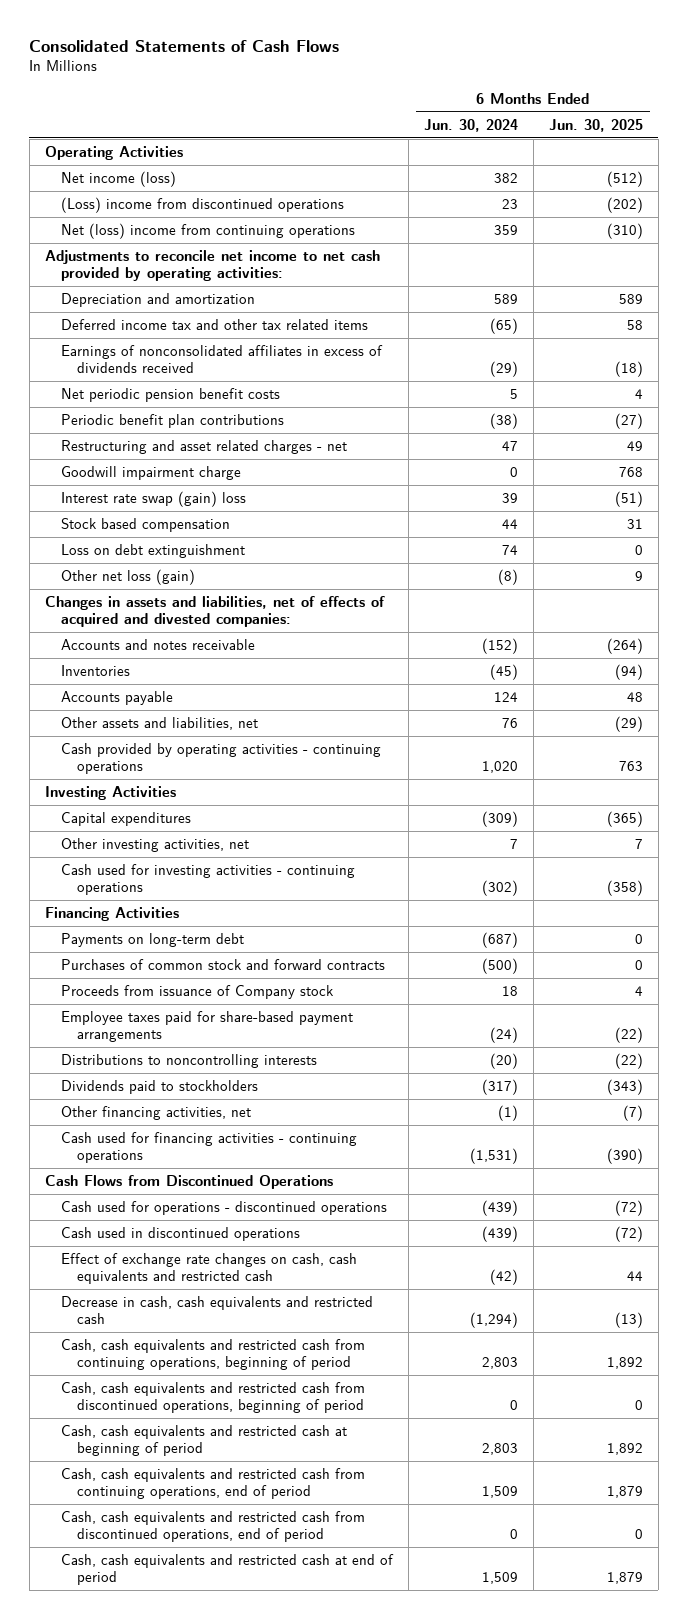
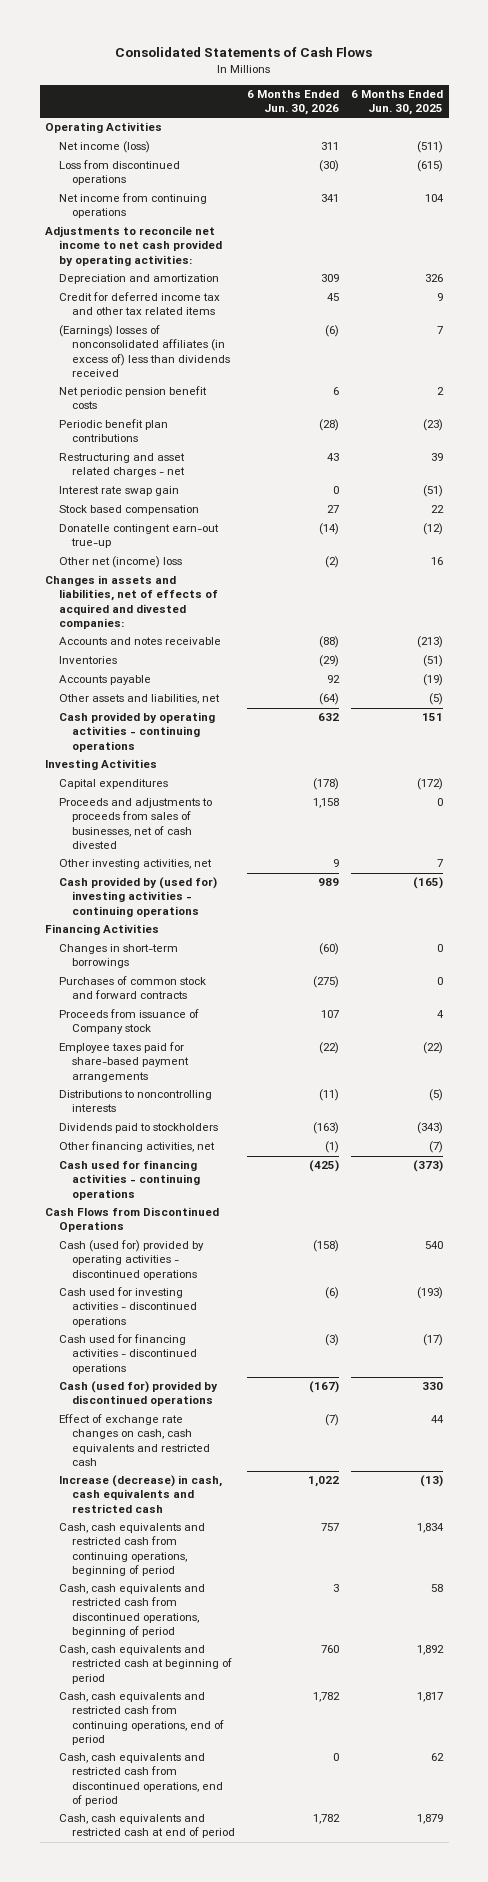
- | 6 Months Ended Jun. 30, 2024 | 6 Months Ended Jun. 30, 2025
+ | 6 Months Ended Jun. 30, 2026 | 6 Months Ended Jun. 30, 2025
- Net income (loss) | 382 | (512)
- (Loss) income from discontinued operations | 23 | (202)
- Net (loss) income from continuing operations | 359 | (310)
+ Net income (loss) | 311 | (511)
+ Loss from discontinued operations | (30) | (615)
+ Net income from continuing operations | 341 | 104
- Depreciation and amortization | 589 | 589
- Deferred income tax and other tax related items | (65) | 58
- Earnings of nonconsolidated affiliates in excess of dividends received | (29) | (18)
- Net periodic pension benefit costs | 5 | 4
- Periodic benefit plan contributions | (38) | (27)
- Restructuring and asset related charges - net | 47 | 49
- Goodwill impairment charge | 0 | 768
- Interest rate swap (gain) loss | 39 | (51)
- Stock based compensation | 44 | 31
- Loss on debt extinguishment | 74 | 0
- Other net loss (gain) | (8) | 9
+ Depreciation and amortization | 309 | 326
+ Credit for deferred income tax and other tax related items | 45 | 9
+ (Earnings) losses of nonconsolidated affiliates (in excess of) less than dividends received | (6) | 7
+ Net periodic pension benefit costs | 6 | 2
+ Periodic benefit plan contributions | (28) | (23)
+ Restructuring and asset related charges - net | 43 | 39
+ Interest rate swap gain | 0 | (51)
+ Stock based compensation | 27 | 22
+ Donatelle contingent earn-out true-up | (14) | (12)
+ Other net (income) loss | (2) | 16
- Accounts and notes receivable | (152) | (264)
- Inventories | (45) | (94)
- Accounts payable | 124 | 48
- Other assets and liabilities, net | 76 | (29)
- Cash provided by operating activities - continuing operations | 1,020 | 763
+ Accounts and notes receivable | (88) | (213)
+ Inventories | (29) | (51)
+ Accounts payable | 92 | (19)
+ Other assets and liabilities, net | (64) | (5)
+ Cash provided by operating activities - continuing operations | 632 | 151
- Capital expenditures | (309) | (365)
+ Capital expenditures | (178) | (172)
+ Proceeds and adjustments to proceeds from sales of businesses, net of cash divested | 1,158 | 0
- Cash used for investing activities - continuing operations | (302) | (358)
+ Cash provided by (used for) investing activities - continuing operations | 989 | (165)
- Payments on long-term debt | (687) | 0
+ Changes in short-term borrowings | (60) | 0
- Distributions to noncontrolling interests | (20) | (22)
+ Distributions to noncontrolling interests | (11) | (5)
- Cash used for financing activities - continuing operations | (1,531) | (390)
+ Cash used for financing activities - continuing operations | (425) | (373)
- Cash used for operations - discontinued operations | (439) | (72)
- Cash used in discontinued operations | (439) | (72)
+ Cash (used for) provided by operating activities - discontinued operations | (158) | 540
+ Cash used for investing activities - discontinued operations | (6) | (193)
+ Cash used for financing activities - discontinued operations | (3) | (17)
+ Cash (used for) provided by discontinued operations | (167) | 330
- Decrease in cash, cash equivalents and restricted cash | (1,294) | (13)
- Cash, cash equivalents and restricted cash from continuing operations, beginning of period | 2,803 | 1,892
- Cash, cash equivalents and restricted cash from discontinued operations, beginning of period | 0 | 0
+ Increase (decrease) in cash, cash equivalents and restricted cash | 1,022 | (13)
+ Cash, cash equivalents and restricted cash from continuing operations, beginning of period | 757 | 1,834
+ Cash, cash equivalents and restricted cash from discontinued operations, beginning of period | 3 | 58
- Cash, cash equivalents and restricted cash from continuing operations, end of period | 1,509 | 1,879
- Cash, cash equivalents and restricted cash from discontinued operations, end of period | 0 | 0
+ Cash, cash equivalents and restricted cash from continuing operations, end of period | 1,782 | 1,817
+ Cash, cash equivalents and restricted cash from discontinued operations, end of period | 0 | 62

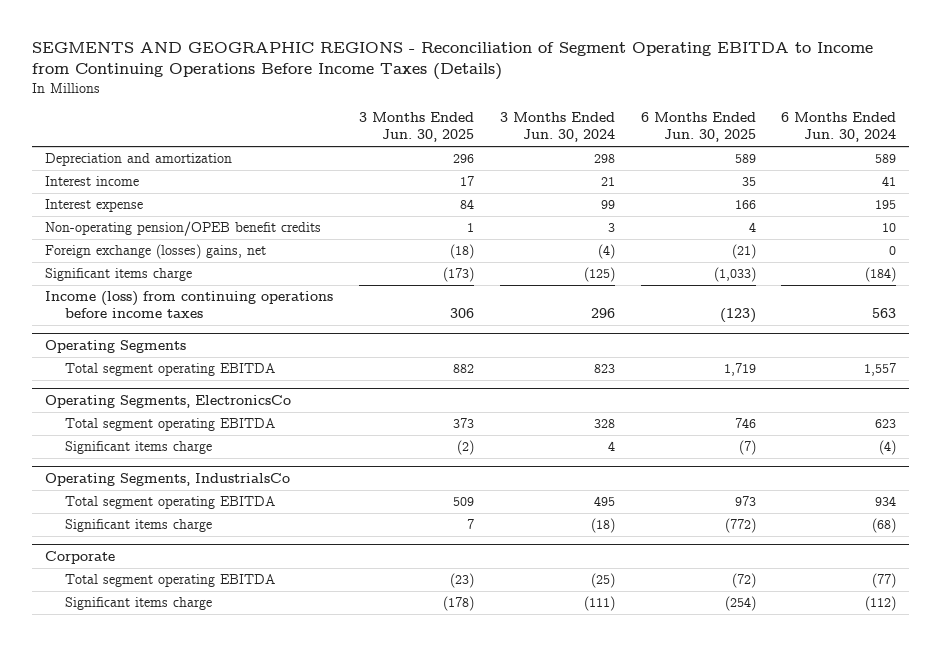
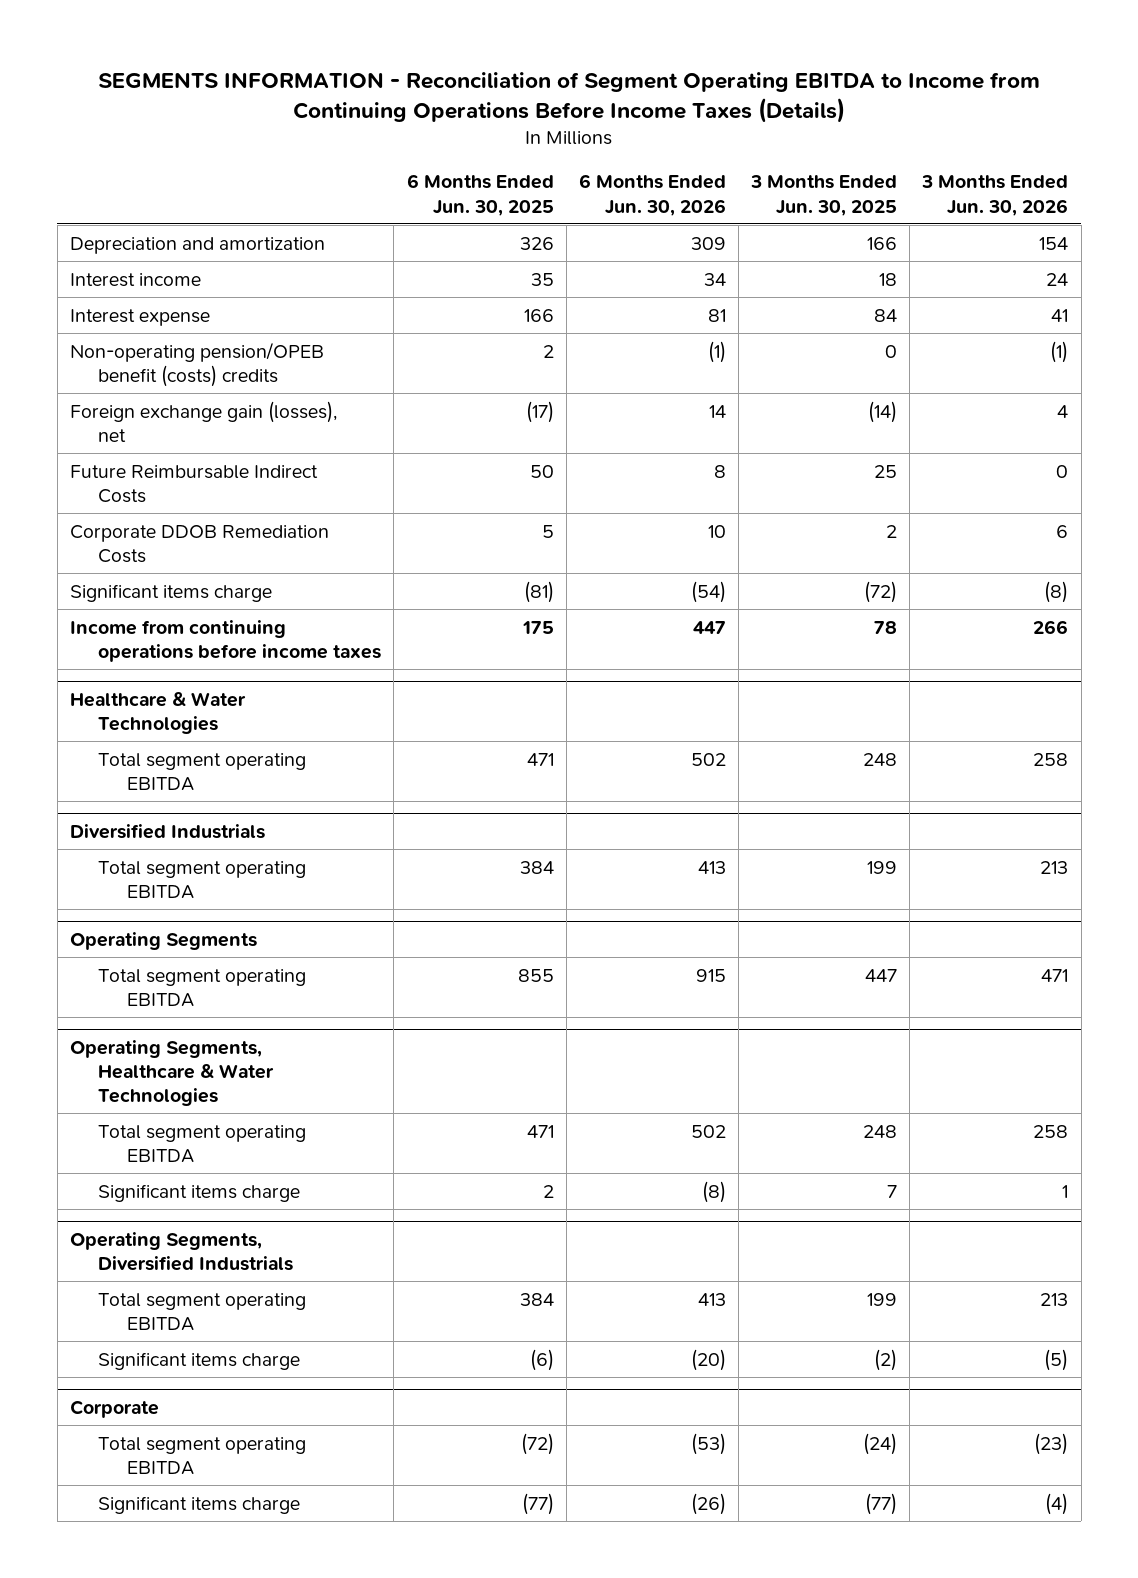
- SEGMENTS AND GEOGRAPHIC REGIONS - Reconciliation of Segment Operating EBITDA to Income from Continuing Operations Before Income Taxes (Details)
+ SEGMENTS INFORMATION - Reconciliation of Segment Operating EBITDA to Income from Continuing Operations Before Income Taxes (Details)
- | 3 Months Ended Jun. 30, 2025 | 3 Months Ended Jun. 30, 2024 | 6 Months Ended Jun. 30, 2025 | 6 Months Ended Jun. 30, 2024
+ | 6 Months Ended Jun. 30, 2025 | 6 Months Ended Jun. 30, 2026 | 3 Months Ended Jun. 30, 2025 | 3 Months Ended Jun. 30, 2026
- Depreciation and amortization | 296 | 298 | 589 | 589
- Interest income | 17 | 21 | 35 | 41
+ Depreciation and amortization | 326 | 309 | 166 | 154
+ Interest income | 35 | 34 | 18 | 24
- Non-operating pension/OPEB benefit credits | 1 | 3 | 4 | 10
- Foreign exchange (losses) gains, net | (18) | (4) | (21) | 0
- Significant items charge | (173) | (125) | (1,033) | (184)
- Income (loss) from continuing operations before income taxes | 306 | 296 | (123) | 563
+ Non-operating pension/OPEB benefit (costs) credits | 2 | (1) | 0 | (1)
+ Foreign exchange gain (losses), net | (17) | 14 | (14) | 4
+ Future Reimbursable Indirect Costs | 50 | 8 | 25 | 0
+ Corporate DDOB Remediation Costs | 5 | 10 | 2 | 6
+ Significant items charge | (81) | (54) | (72) | (8)
+ Income from continuing operations before income taxes | 175 | 447 | 78 | 266
+ Healthcare & Water Technologies
+ Total segment operating EBITDA | 471 | 502 | 248 | 258
+ Diversified Industrials
+ Total segment operating EBITDA | 384 | 413 | 199 | 213
@ Operating Segments
- Total segment operating EBITDA | 882 | 823 | 1,719 | 1,557
- Operating Segments, ElectronicsCo
- Total segment operating EBITDA | 373 | 328 | 746 | 623
- Significant items charge | (2) | 4 | (7) | (4)
- Operating Segments, IndustrialsCo
- Total segment operating EBITDA | 509 | 495 | 973 | 934
- Significant items charge | 7 | (18) | (772) | (68)
@ Operating Segments
+ Total segment operating EBITDA | 855 | 915 | 447 | 471
+ Operating Segments, Healthcare & Water Technologies
+ Total segment operating EBITDA | 471 | 502 | 248 | 258
+ Significant items charge | 2 | (8) | 7 | 1
+ Operating Segments, Diversified Industrials
+ Total segment operating EBITDA | 384 | 413 | 199 | 213
+ Significant items charge | (6) | (20) | (2) | (5)
@ Corporate
- Total segment operating EBITDA | (23) | (25) | (72) | (77)
- Significant items charge | (178) | (111) | (254) | (112)
+ Total segment operating EBITDA | (72) | (53) | (24) | (23)
+ Significant items charge | (77) | (26) | (77) | (4)

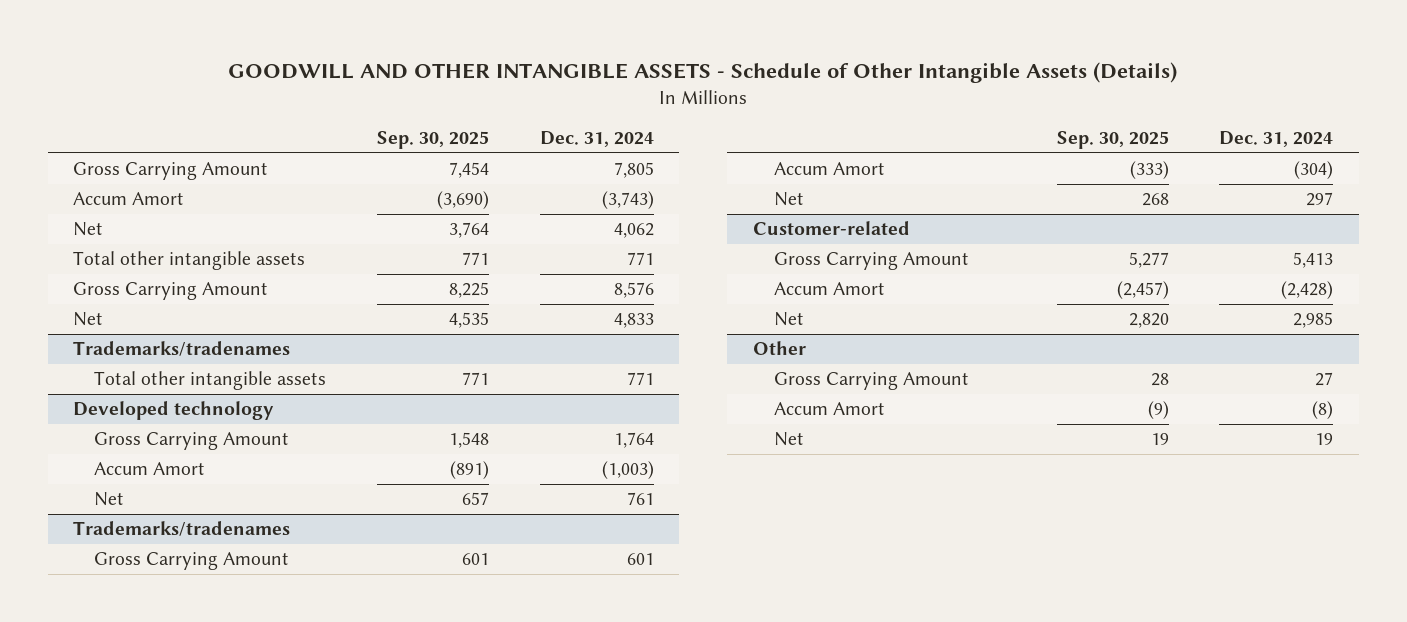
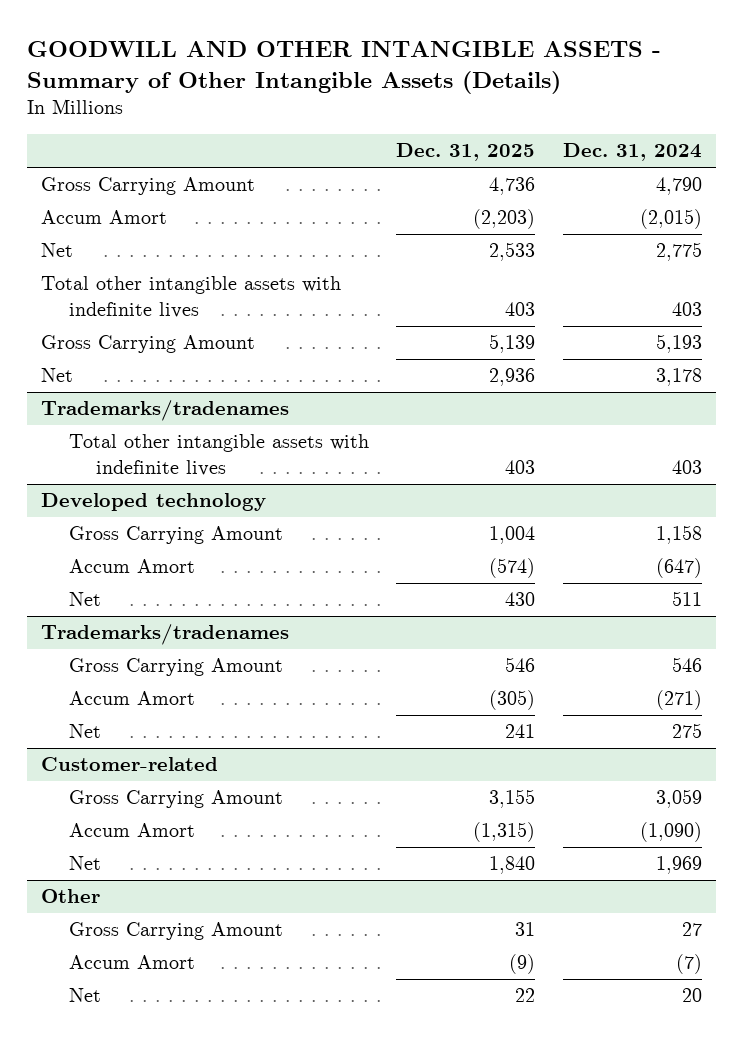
- GOODWILL AND OTHER INTANGIBLE ASSETS - Schedule of Other Intangible Assets (Details)
+ GOODWILL AND OTHER INTANGIBLE ASSETS - Summary of Other Intangible Assets (Details)
- | Sep. 30, 2025 | Dec. 31, 2024
+ | Dec. 31, 2025 | Dec. 31, 2024
- Gross Carrying Amount | 7,454 | 7,805
- Accum Amort | (3,690) | (3,743)
- Net | 3,764 | 4,062
- Total other intangible assets | 771 | 771
- Gross Carrying Amount | 8,225 | 8,576
- Net | 4,535 | 4,833
+ Gross Carrying Amount | 4,736 | 4,790
+ Accum Amort | (2,203) | (2,015)
+ Net | 2,533 | 2,775
+ Total other intangible assets with indefinite lives | 403 | 403
+ Gross Carrying Amount | 5,139 | 5,193
+ Net | 2,936 | 3,178
@ Trademarks/tradenames
- Total other intangible assets | 771 | 771
+ Total other intangible assets with indefinite lives | 403 | 403
@ Developed technology
- Gross Carrying Amount | 1,548 | 1,764
- Accum Amort | (891) | (1,003)
- Net | 657 | 761
+ Gross Carrying Amount | 1,004 | 1,158
+ Accum Amort | (574) | (647)
+ Net | 430 | 511
@ Trademarks/tradenames
- Gross Carrying Amount | 601 | 601
- Accum Amort | (333) | (304)
- Net | 268 | 297
+ Gross Carrying Amount | 546 | 546
+ Accum Amort | (305) | (271)
+ Net | 241 | 275
@ Customer-related
- Gross Carrying Amount | 5,277 | 5,413
- Accum Amort | (2,457) | (2,428)
- Net | 2,820 | 2,985
+ Gross Carrying Amount | 3,155 | 3,059
+ Accum Amort | (1,315) | (1,090)
+ Net | 1,840 | 1,969
@ Other
- Accum Amort | (9) | (8)
- Net | 19 | 19
+ Accum Amort | (9) | (7)
+ Net | 22 | 20

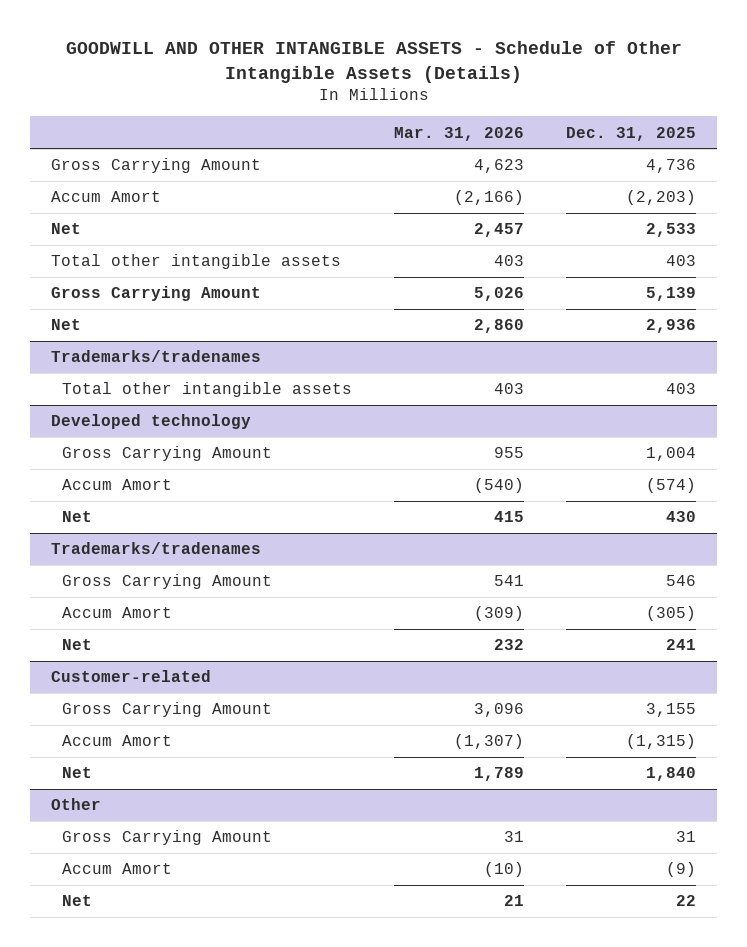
- GOODWILL AND OTHER INTANGIBLE ASSETS - Summary of Other Intangible Assets (Details)
+ GOODWILL AND OTHER INTANGIBLE ASSETS - Schedule of Other Intangible Assets (Details)
- | Dec. 31, 2025 | Dec. 31, 2024
+ | Mar. 31, 2026 | Dec. 31, 2025
- Total other intangible assets with indefinite lives | 403 | 403
+ Total other intangible assets | 403 | 403
@ Trademarks/tradenames
- Total other intangible assets with indefinite lives | 403 | 403
+ Total other intangible assets | 403 | 403

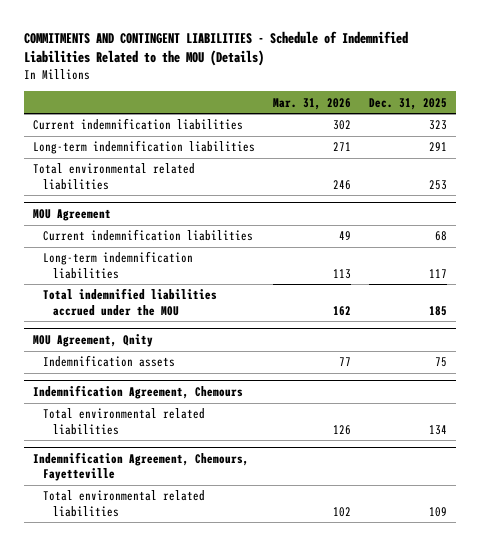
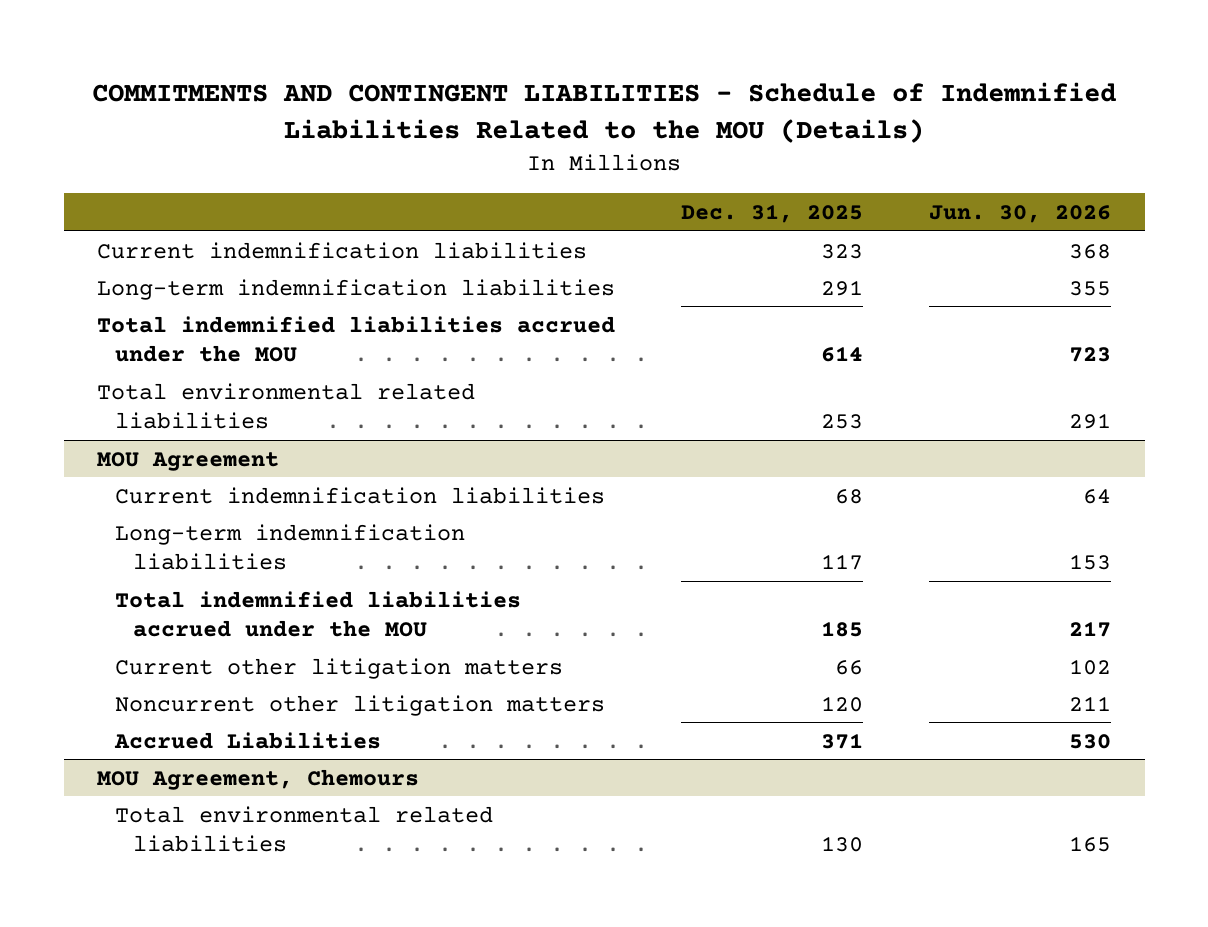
- | Mar. 31, 2026 | Dec. 31, 2025
+ | Dec. 31, 2025 | Jun. 30, 2026
+ Total indemnified liabilities accrued under the MOU | 614 | 723
- MOU Agreement, Qnity
- Indemnification assets | 77 | 75
- Indemnification Agreement, Chemours
- Total environmental related liabilities | 126 | 134
- Indemnification Agreement, Chemours, Fayetteville
- Total environmental related liabilities | 102 | 109
@ MOU Agreement
+ Current other litigation matters | 66 | 102
+ Noncurrent other litigation matters | 120 | 211
+ Accrued Liabilities | 371 | 530
+ MOU Agreement, Chemours
+ Total environmental related liabilities | 130 | 165

